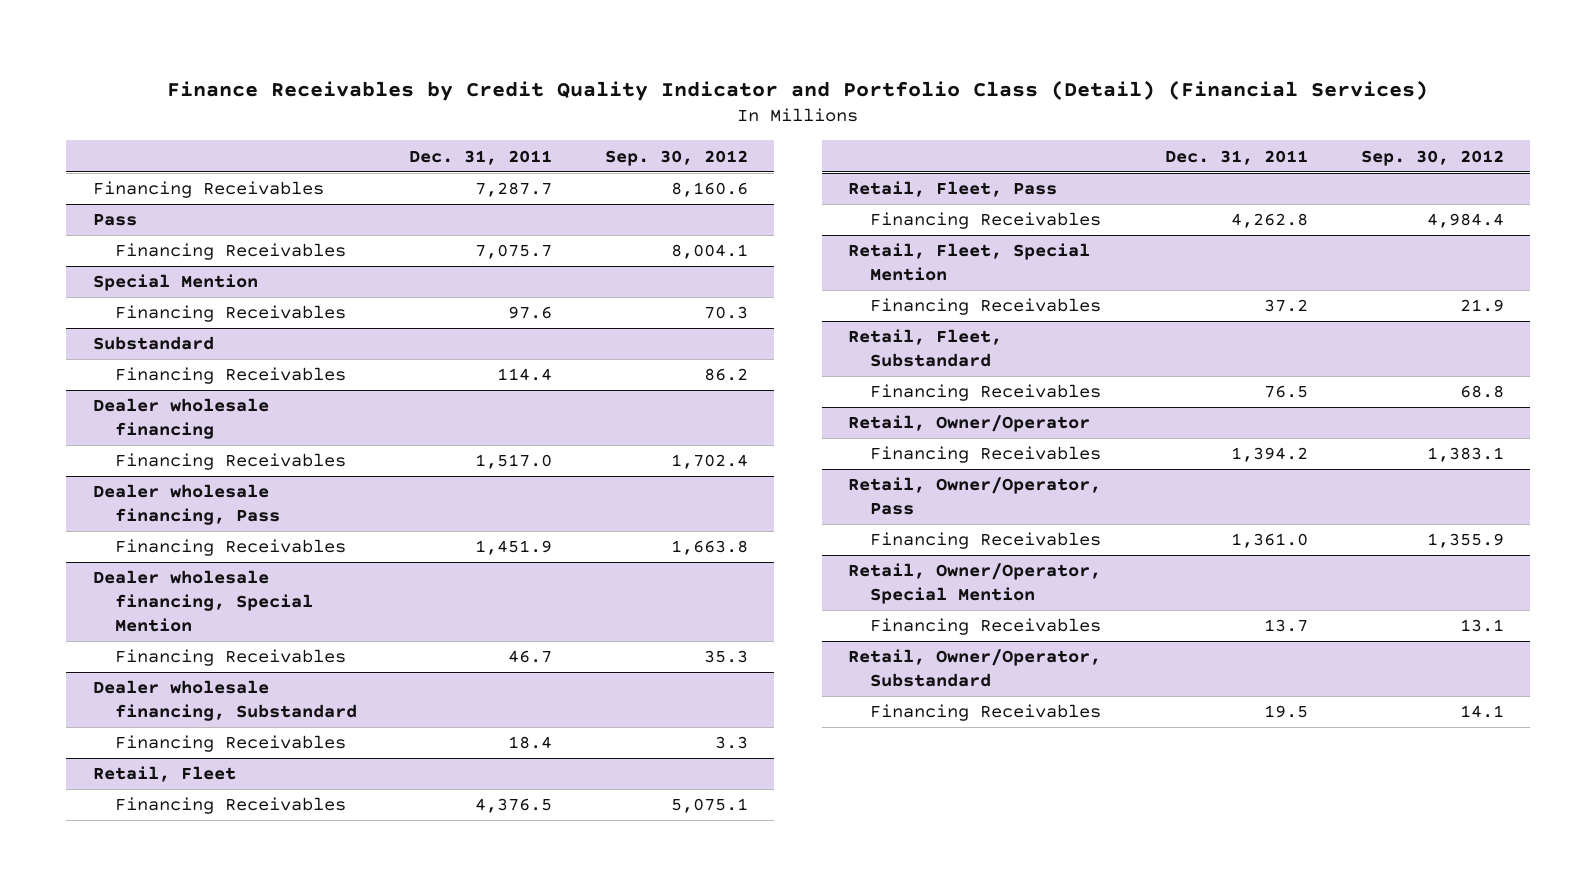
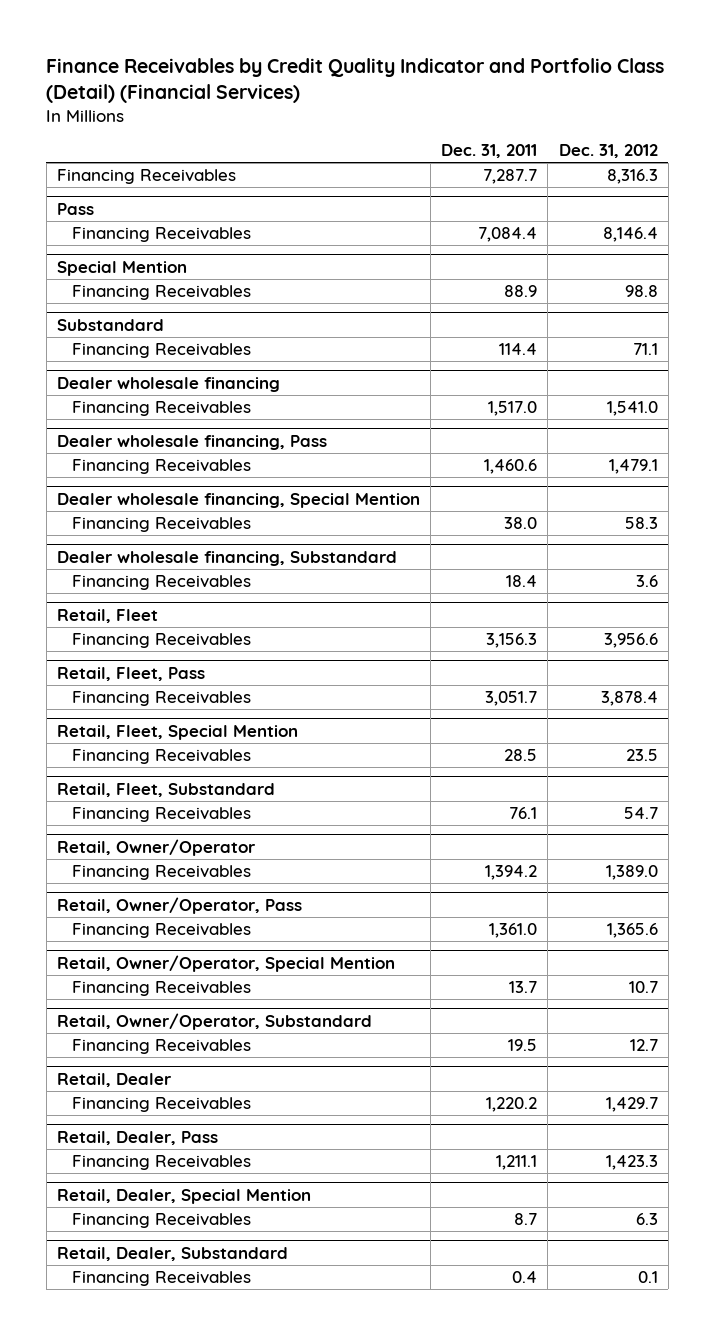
- | Dec. 31, 2011 | Sep. 30, 2012
+ | Dec. 31, 2011 | Dec. 31, 2012
@ Pass
- Financing Receivables | 7,075.7 | 8,004.1
+ Financing Receivables | 7,084.4 | 8,146.4
@ Special Mention
- Financing Receivables | 97.6 | 70.3
+ Financing Receivables | 88.9 | 98.8
@ Dealer wholesale financing, Pass
- Financing Receivables | 1,451.9 | 1,663.8
+ Financing Receivables | 1,460.6 | 1,479.1
@ Dealer wholesale financing, Special Mention
- Financing Receivables | 46.7 | 35.3
+ Financing Receivables | 38.0 | 58.3
@ Retail, Fleet
- Financing Receivables | 4,376.5 | 5,075.1
+ Financing Receivables | 3,156.3 | 3,956.6
@ Retail, Fleet, Pass
- Financing Receivables | 4,262.8 | 4,984.4
+ Financing Receivables | 3,051.7 | 3,878.4
@ Retail, Fleet, Special Mention
- Financing Receivables | 37.2 | 21.9
+ Financing Receivables | 28.5 | 23.5
@ Retail, Fleet, Substandard
- Financing Receivables | 76.5 | 68.8
+ Financing Receivables | 76.1 | 54.7
+ Retail, Dealer
+ Financing Receivables | 1,220.2 | 1,429.7
+ Retail, Dealer, Pass
+ Financing Receivables | 1,211.1 | 1,423.3
+ Retail, Dealer, Special Mention
+ Financing Receivables | 8.7 | 6.3
+ Retail, Dealer, Substandard
+ Financing Receivables | 0.4 | 0.1

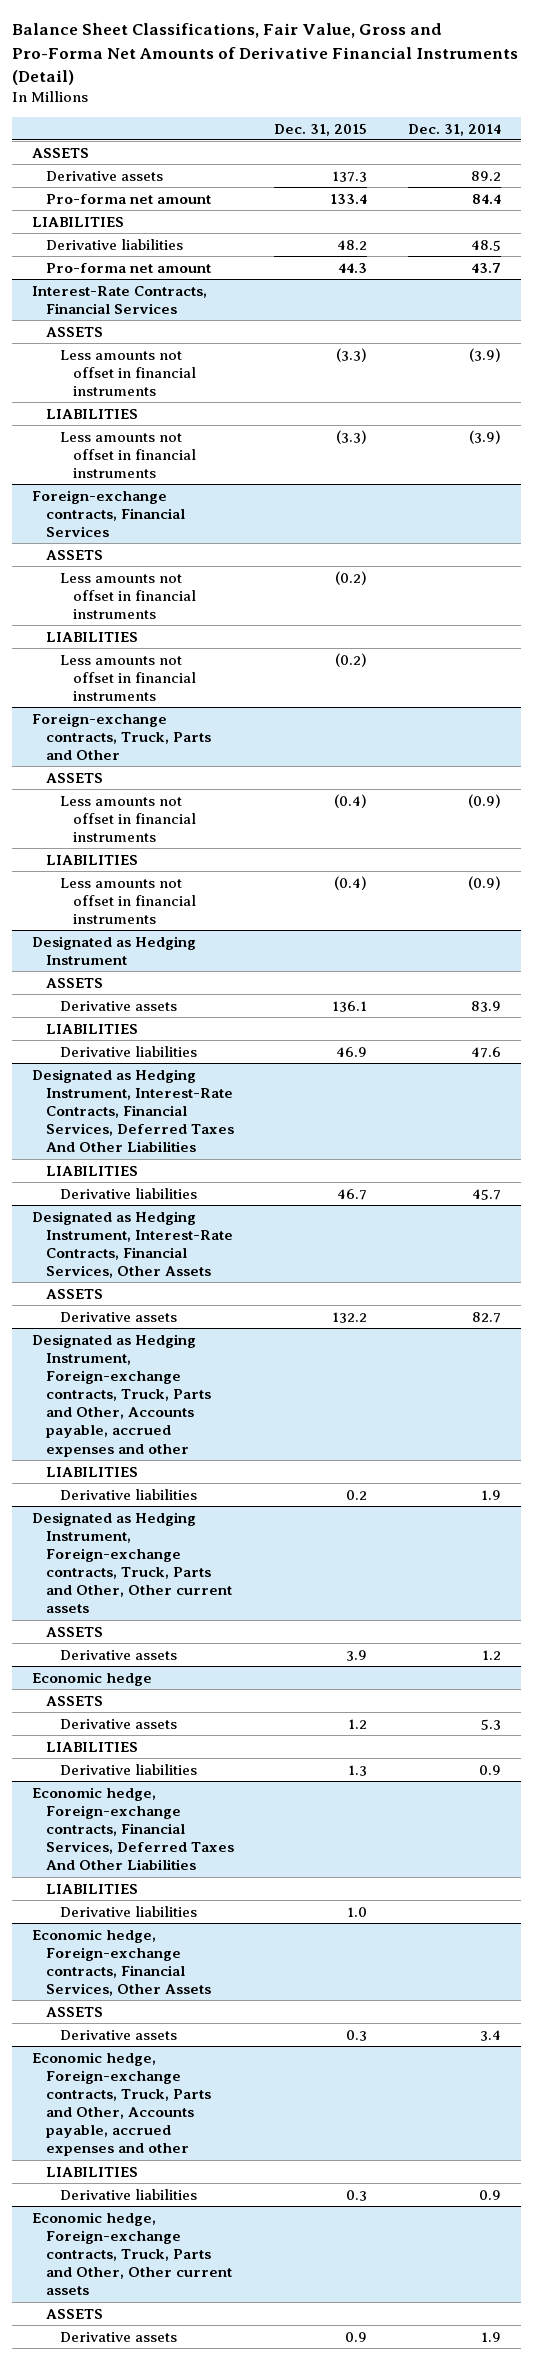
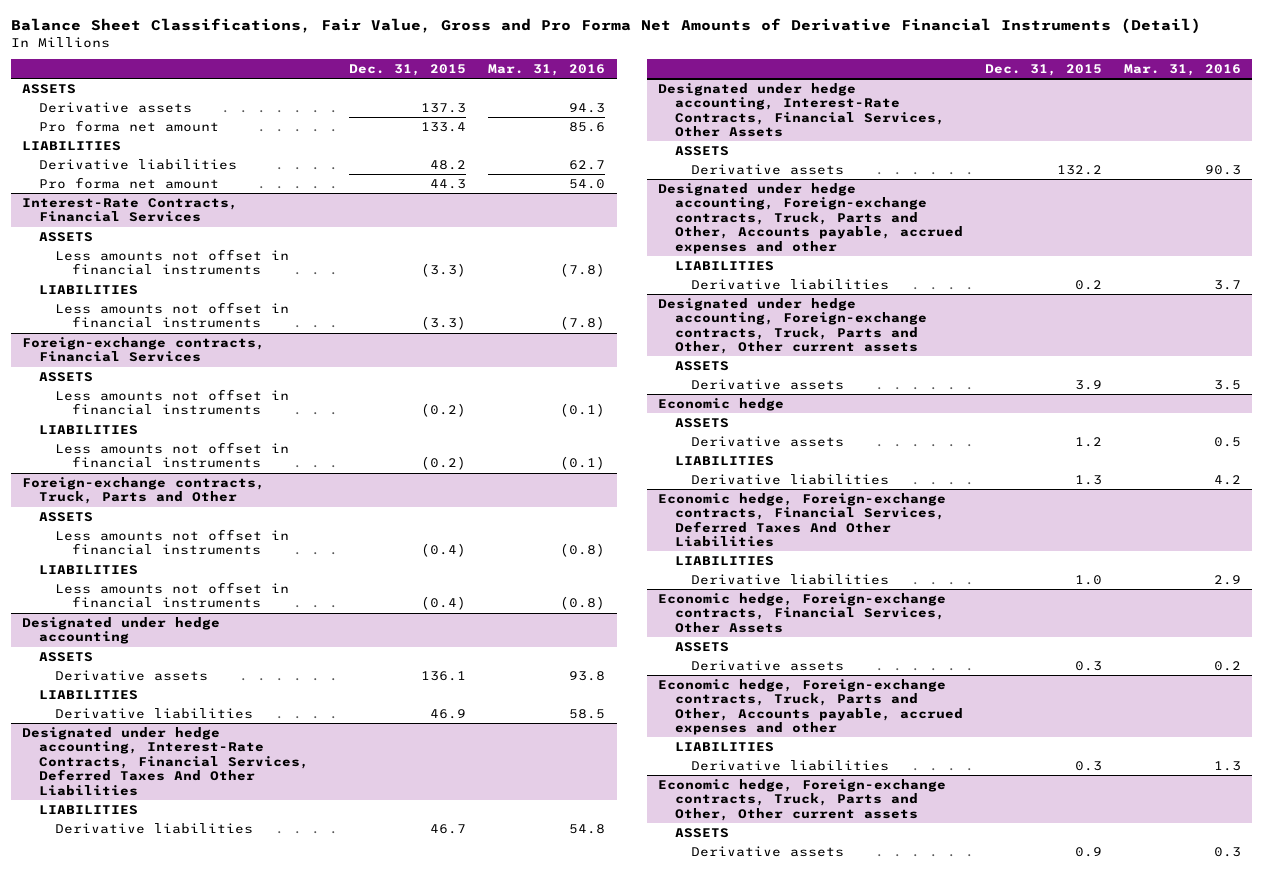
- Balance Sheet Classifications, Fair Value, Gross and Pro-Forma Net Amounts of Derivative Financial Instruments (Detail)
+ Balance Sheet Classifications, Fair Value, Gross and Pro Forma Net Amounts of Derivative Financial Instruments (Detail)
- | Dec. 31, 2015 | Dec. 31, 2014
+ | Dec. 31, 2015 | Mar. 31, 2016
- Pro-forma net amount | 133.4 | 84.4
+ Pro forma net amount | 133.4 | 85.6
- Pro-forma net amount | 44.3 | 43.7
+ Pro forma net amount | 44.3 | 54.0
- Designated as Hedging Instrument
+ Designated under hedge accounting
- Designated as Hedging Instrument, Interest-Rate Contracts, Financial Services, Deferred Taxes And Other Liabilities
+ Designated under hedge accounting, Interest-Rate Contracts, Financial Services, Deferred Taxes And Other Liabilities
- Designated as Hedging Instrument, Interest-Rate Contracts, Financial Services, Other Assets
+ Designated under hedge accounting, Interest-Rate Contracts, Financial Services, Other Assets
- Designated as Hedging Instrument, Foreign-exchange contracts, Truck, Parts and Other, Accounts payable, accrued expenses and other
+ Designated under hedge accounting, Foreign-exchange contracts, Truck, Parts and Other, Accounts payable, accrued expenses and other
- Designated as Hedging Instrument, Foreign-exchange contracts, Truck, Parts and Other, Other current assets
+ Designated under hedge accounting, Foreign-exchange contracts, Truck, Parts and Other, Other current assets

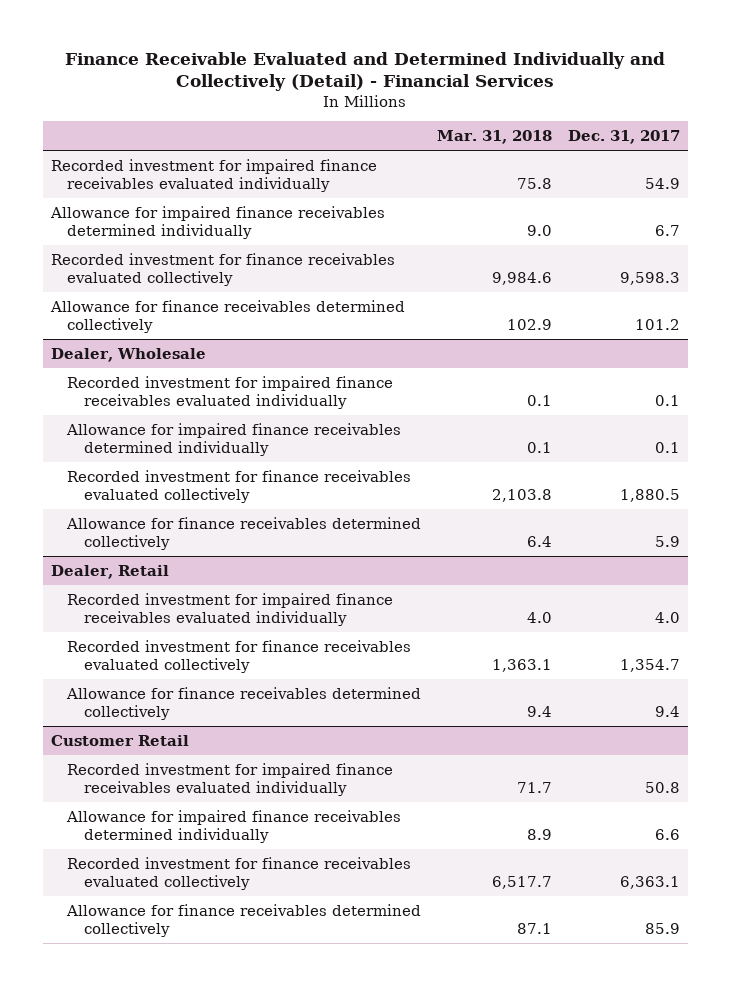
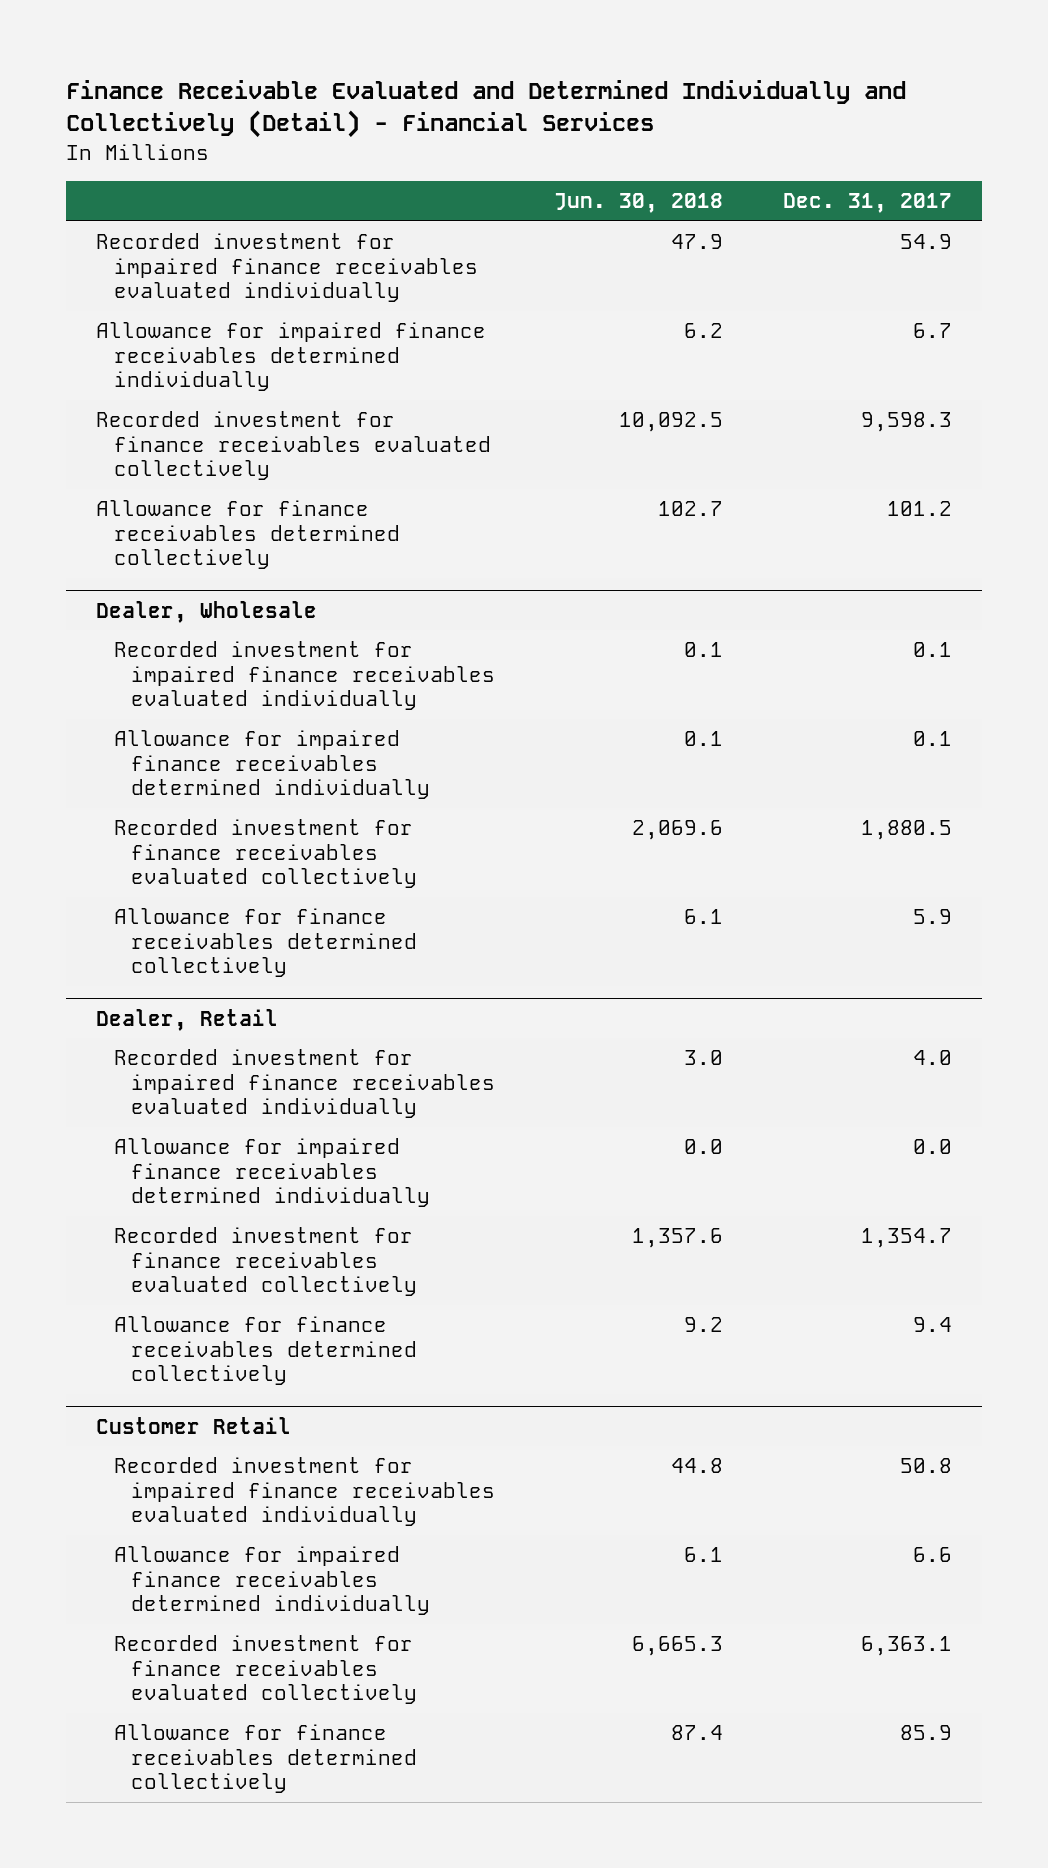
- | Mar. 31, 2018 | Dec. 31, 2017
+ | Jun. 30, 2018 | Dec. 31, 2017
@ Dealer, Retail
+ Allowance for impaired finance receivables determined individually | 0.0 | 0.0

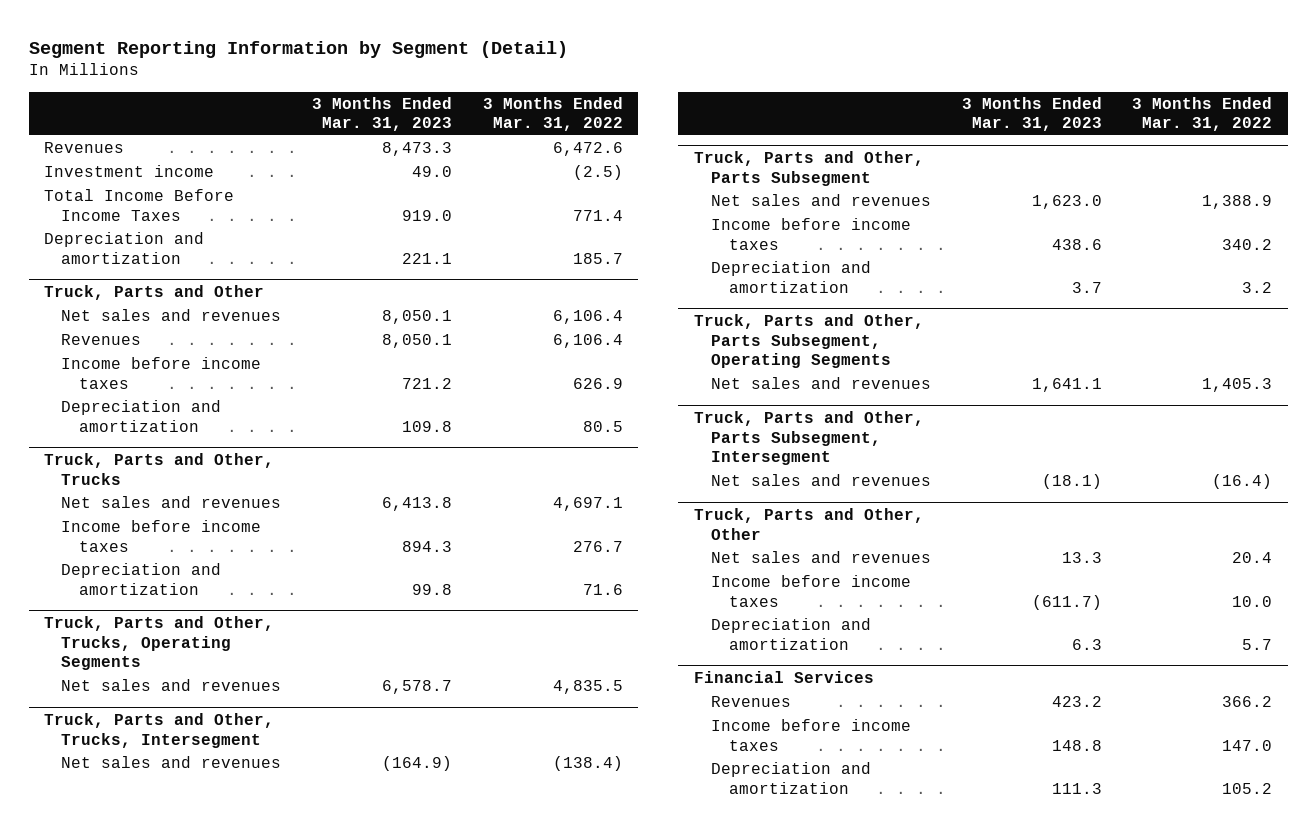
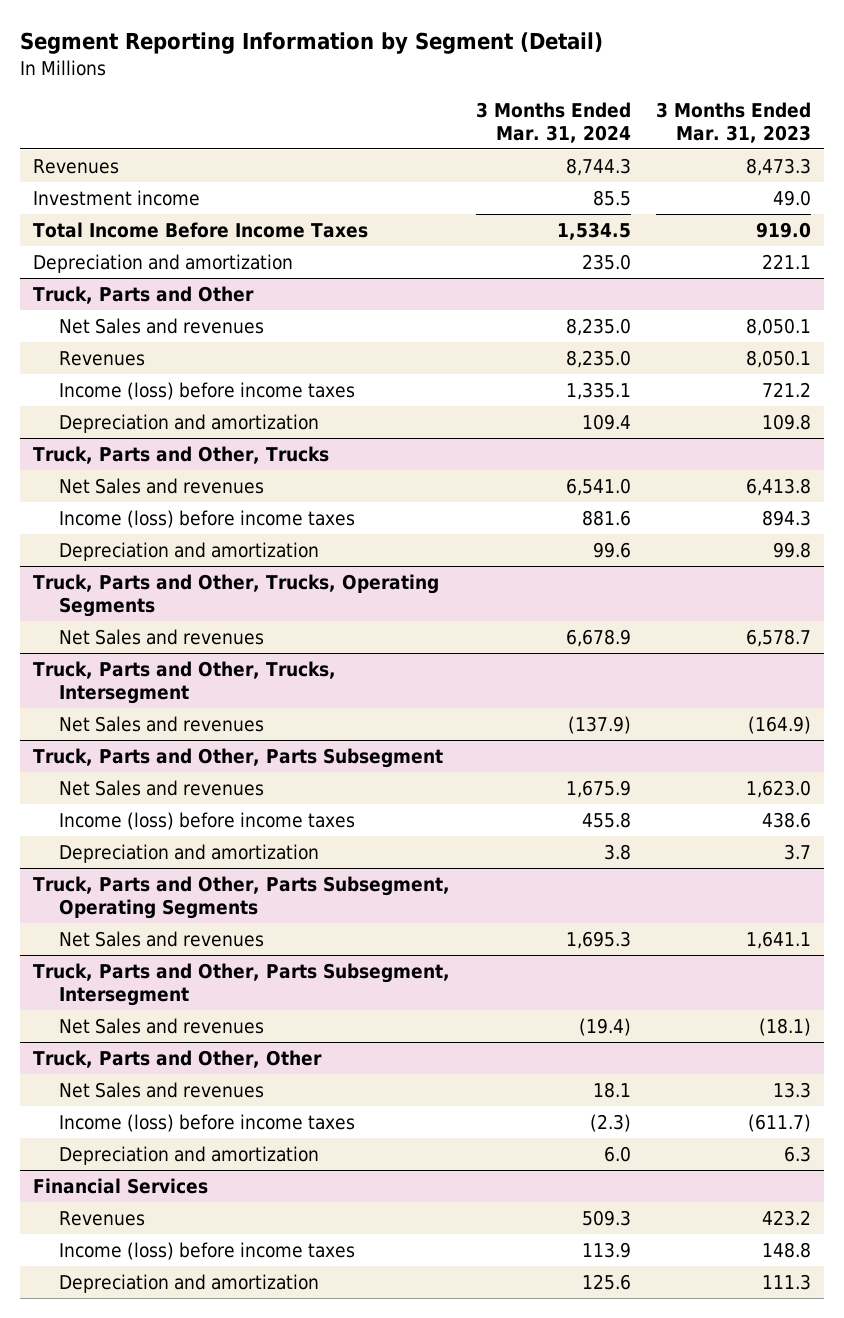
- | 3 Months Ended Mar. 31, 2023 | 3 Months Ended Mar. 31, 2022
+ | 3 Months Ended Mar. 31, 2024 | 3 Months Ended Mar. 31, 2023
@ Truck, Parts and Other
- Net sales and revenues | 8,050.1 | 6,106.4
+ Net Sales and revenues | 8,235.0 | 8,050.1
- Income before income taxes | 721.2 | 626.9
+ Income (loss) before income taxes | 1,335.1 | 721.2
@ Truck, Parts and Other, Trucks
- Net sales and revenues | 6,413.8 | 4,697.1
- Income before income taxes | 894.3 | 276.7
+ Net Sales and revenues | 6,541.0 | 6,413.8
+ Income (loss) before income taxes | 881.6 | 894.3
@ Truck, Parts and Other, Trucks, Operating Segments
- Net sales and revenues | 6,578.7 | 4,835.5
+ Net Sales and revenues | 6,678.9 | 6,578.7
@ Truck, Parts and Other, Trucks, Intersegment
- Net sales and revenues | (164.9) | (138.4)
+ Net Sales and revenues | (137.9) | (164.9)
@ Truck, Parts and Other, Parts Subsegment
- Net sales and revenues | 1,623.0 | 1,388.9
- Income before income taxes | 438.6 | 340.2
+ Net Sales and revenues | 1,675.9 | 1,623.0
+ Income (loss) before income taxes | 455.8 | 438.6
@ Truck, Parts and Other, Parts Subsegment, Operating Segments
- Net sales and revenues | 1,641.1 | 1,405.3
+ Net Sales and revenues | 1,695.3 | 1,641.1
@ Truck, Parts and Other, Parts Subsegment, Intersegment
- Net sales and revenues | (18.1) | (16.4)
+ Net Sales and revenues | (19.4) | (18.1)
@ Truck, Parts and Other, Other
- Net sales and revenues | 13.3 | 20.4
- Income before income taxes | (611.7) | 10.0
+ Net Sales and revenues | 18.1 | 13.3
+ Income (loss) before income taxes | (2.3) | (611.7)
@ Financial Services
- Income before income taxes | 148.8 | 147.0
+ Income (loss) before income taxes | 113.9 | 148.8

